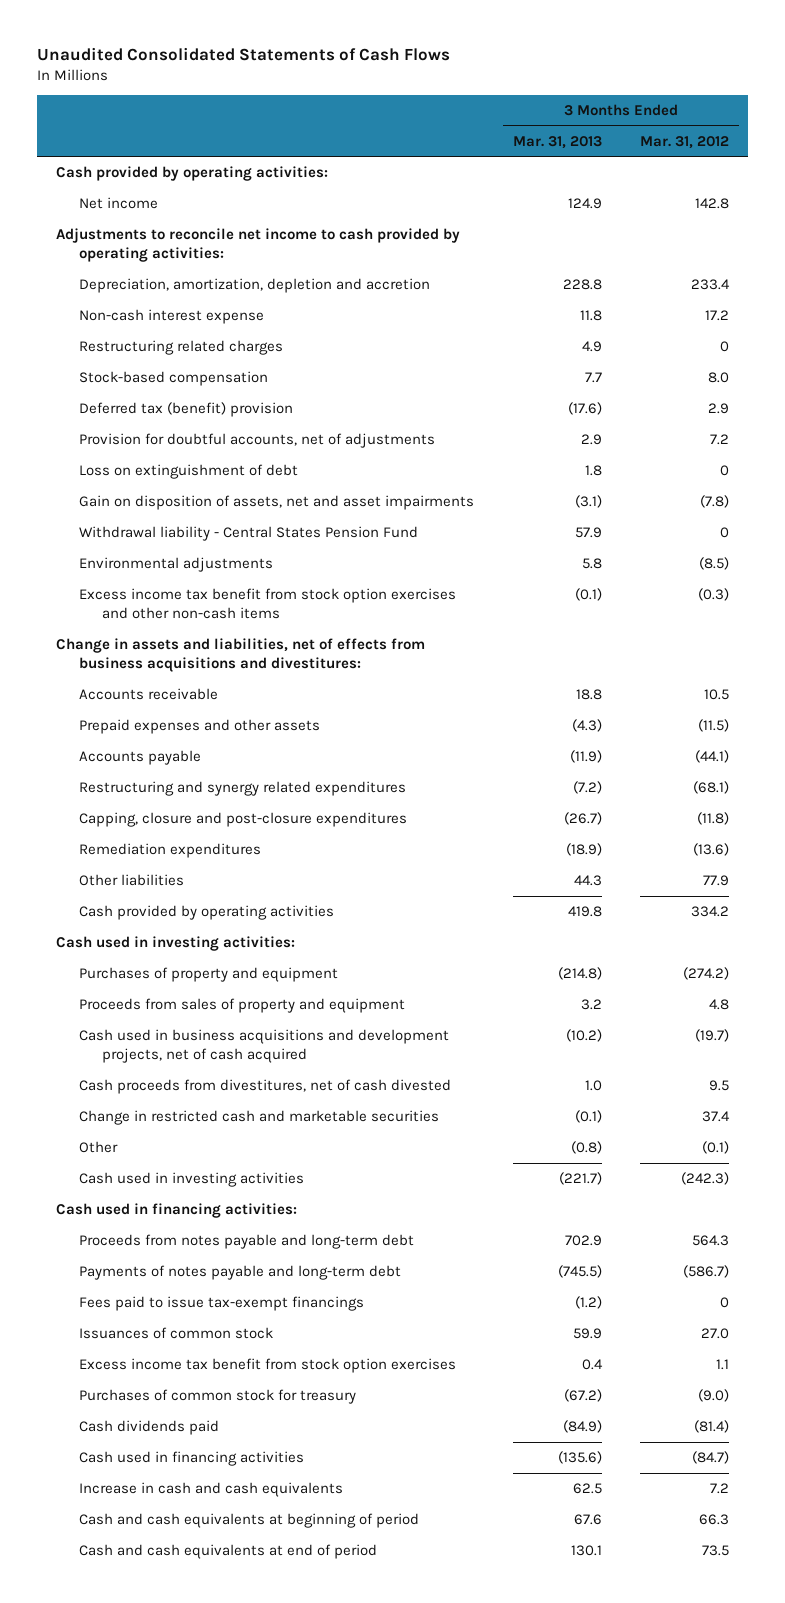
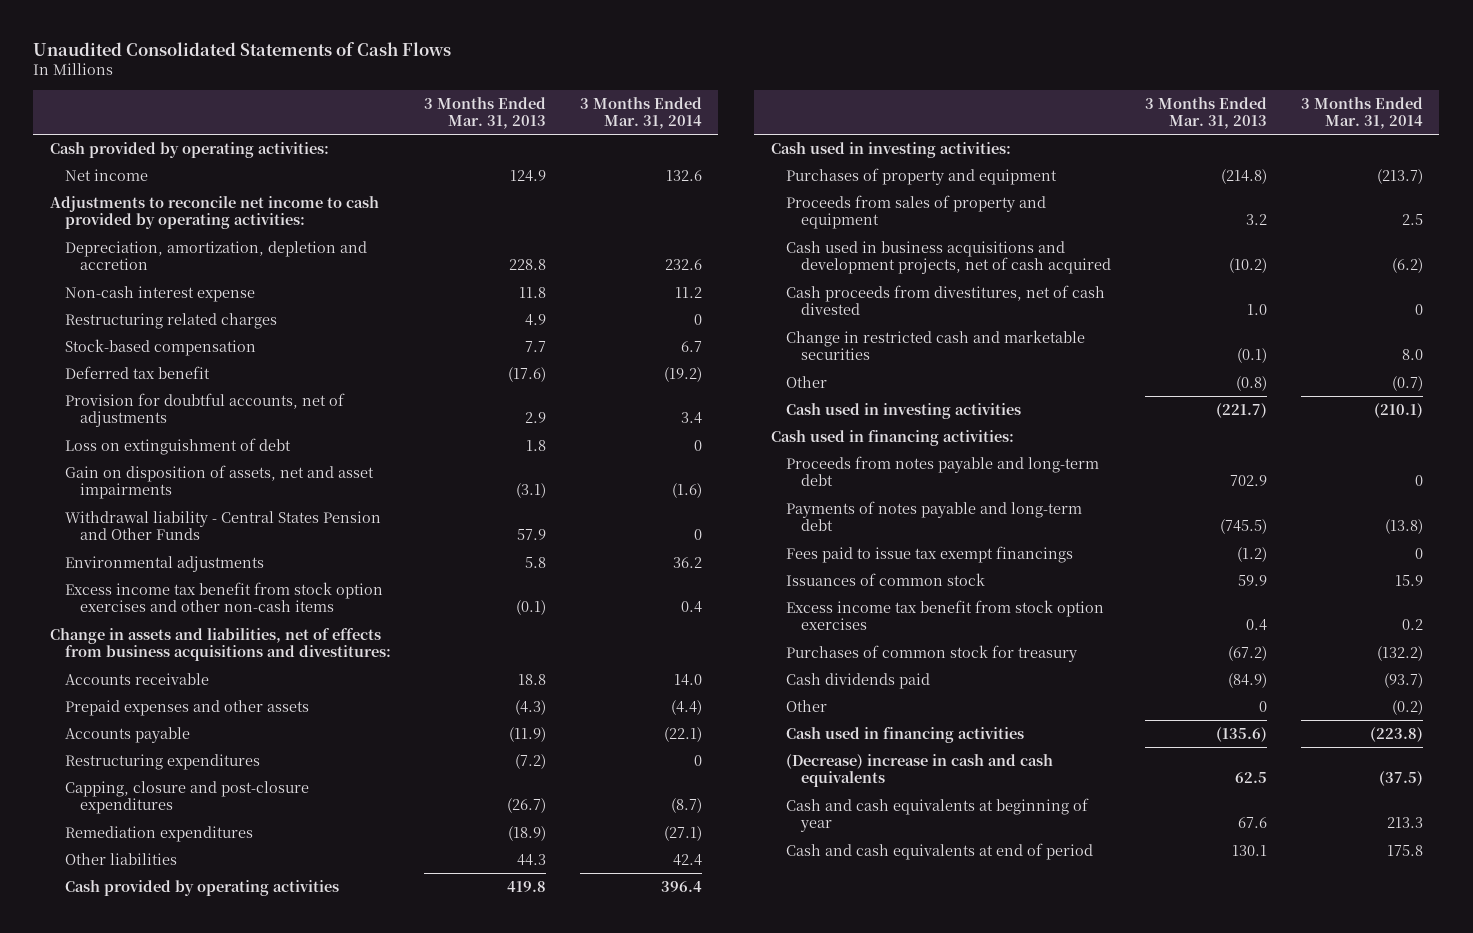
- | 3 Months Ended Mar. 31, 2013 | 3 Months Ended Mar. 31, 2012
+ | 3 Months Ended Mar. 31, 2013 | 3 Months Ended Mar. 31, 2014
- Deferred tax (benefit) provision | (17.6) | 2.9
+ Deferred tax benefit | (17.6) | (19.2)
- Withdrawal liability - Central States Pension Fund | 57.9 | 0
+ Withdrawal liability - Central States Pension and Other Funds | 57.9 | 0
- Restructuring and synergy related expenditures | (7.2) | (68.1)
+ Restructuring expenditures | (7.2) | 0
- Fees paid to issue tax-exempt financings | (1.2) | 0
+ Fees paid to issue tax exempt financings | (1.2) | 0
+ Other | 0 | (0.2)
- Increase in cash and cash equivalents | 62.5 | 7.2
- Cash and cash equivalents at beginning of period | 67.6 | 66.3
+ (Decrease) increase in cash and cash equivalents | 62.5 | (37.5)
+ Cash and cash equivalents at beginning of year | 67.6 | 213.3

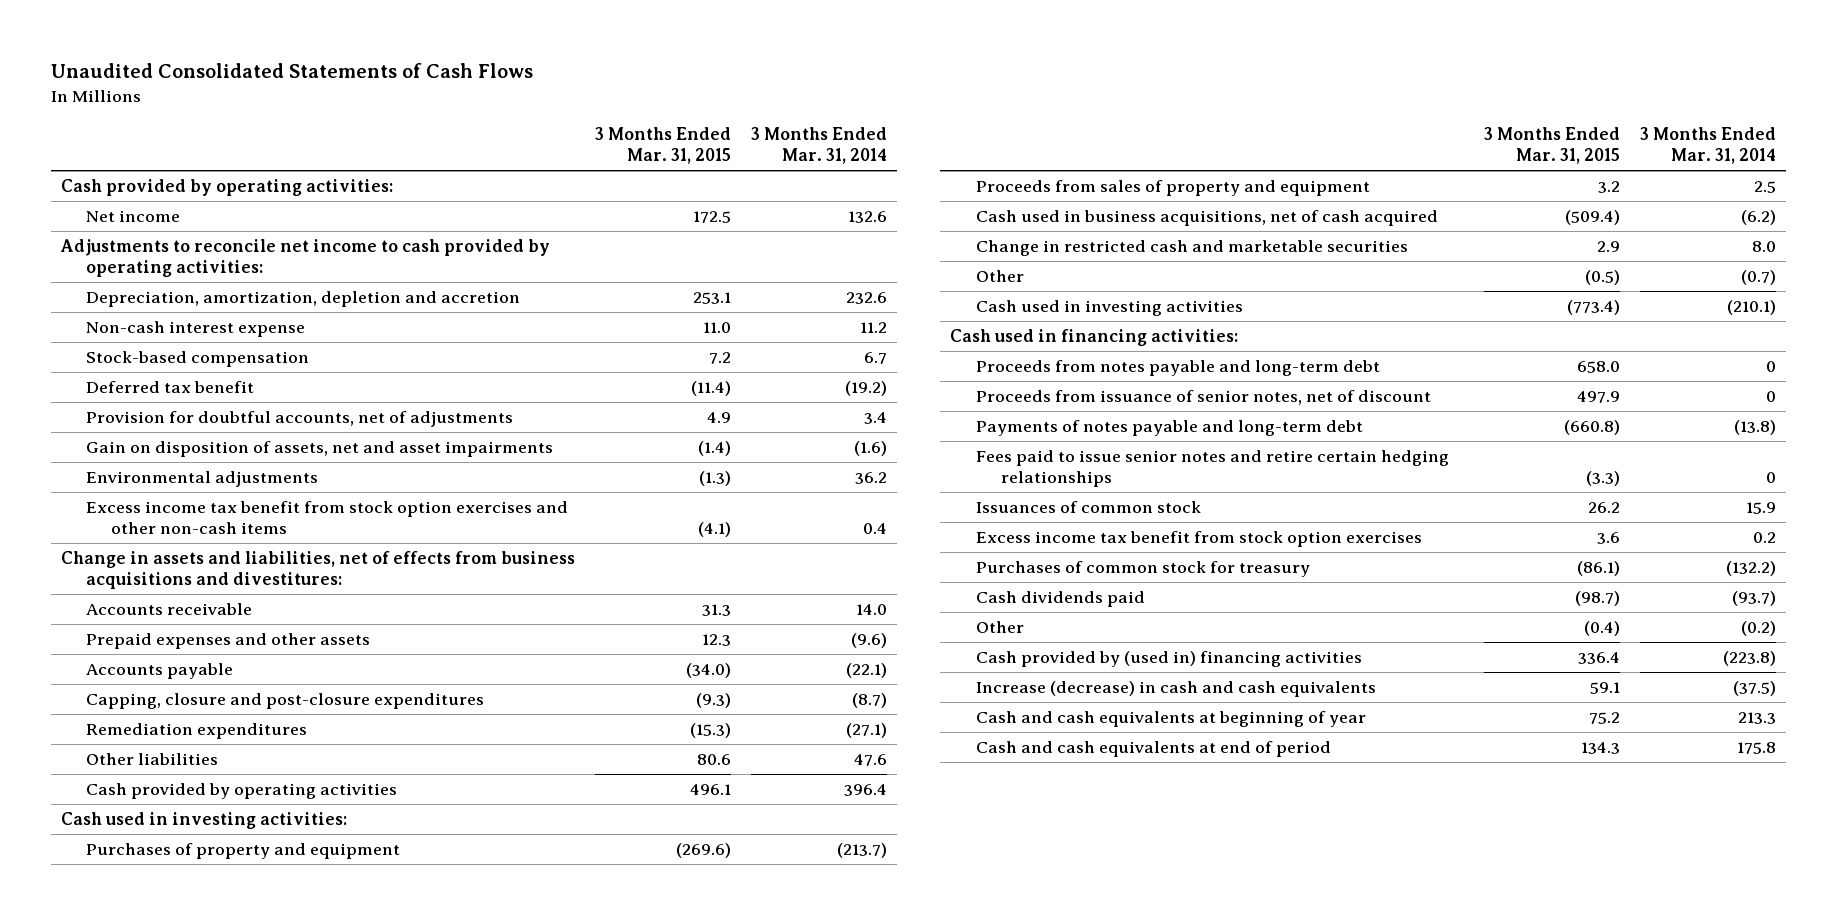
- | 3 Months Ended Mar. 31, 2013 | 3 Months Ended Mar. 31, 2014
+ | 3 Months Ended Mar. 31, 2015 | 3 Months Ended Mar. 31, 2014
- Restructuring related charges | 4.9 | 0
- Loss on extinguishment of debt | 1.8 | 0
- Withdrawal liability - Central States Pension and Other Funds | 57.9 | 0
- Prepaid expenses and other assets | (4.3) | (4.4)
+ Prepaid expenses and other assets | 12.3 | (9.6)
- Restructuring expenditures | (7.2) | 0
- Other liabilities | 44.3 | 42.4
+ Other liabilities | 80.6 | 47.6
- Cash used in business acquisitions and development projects, net of cash acquired | (10.2) | (6.2)
- Cash proceeds from divestitures, net of cash divested | 1.0 | 0
+ Cash used in business acquisitions, net of cash acquired | (509.4) | (6.2)
+ Proceeds from issuance of senior notes, net of discount | 497.9 | 0
- Fees paid to issue tax exempt financings | (1.2) | 0
+ Fees paid to issue senior notes and retire certain hedging relationships | (3.3) | 0
- Cash used in financing activities | (135.6) | (223.8)
- (Decrease) increase in cash and cash equivalents | 62.5 | (37.5)
+ Cash provided by (used in) financing activities | 336.4 | (223.8)
+ Increase (decrease) in cash and cash equivalents | 59.1 | (37.5)

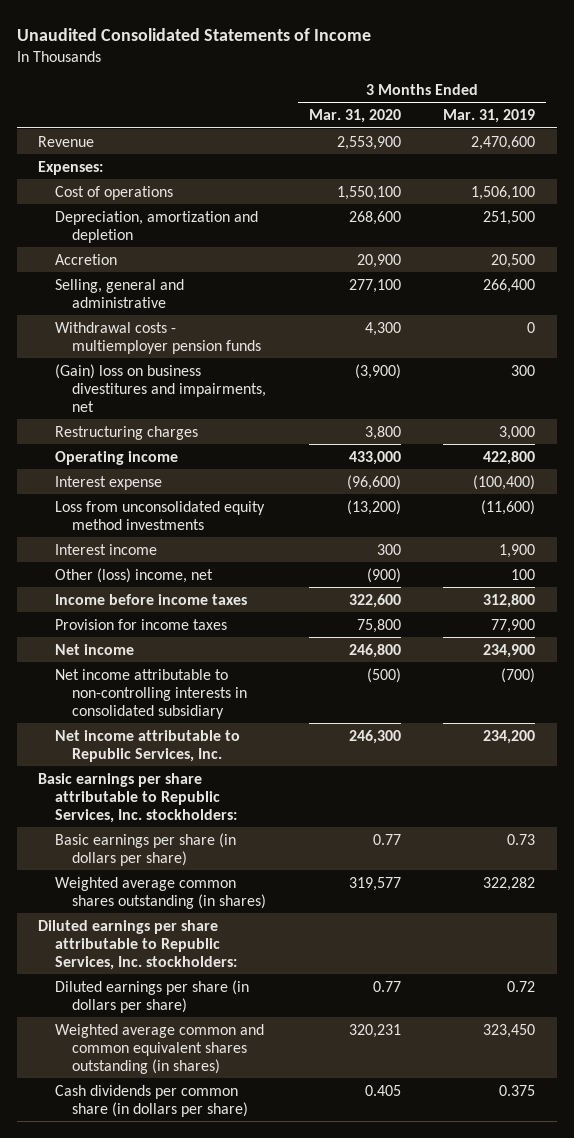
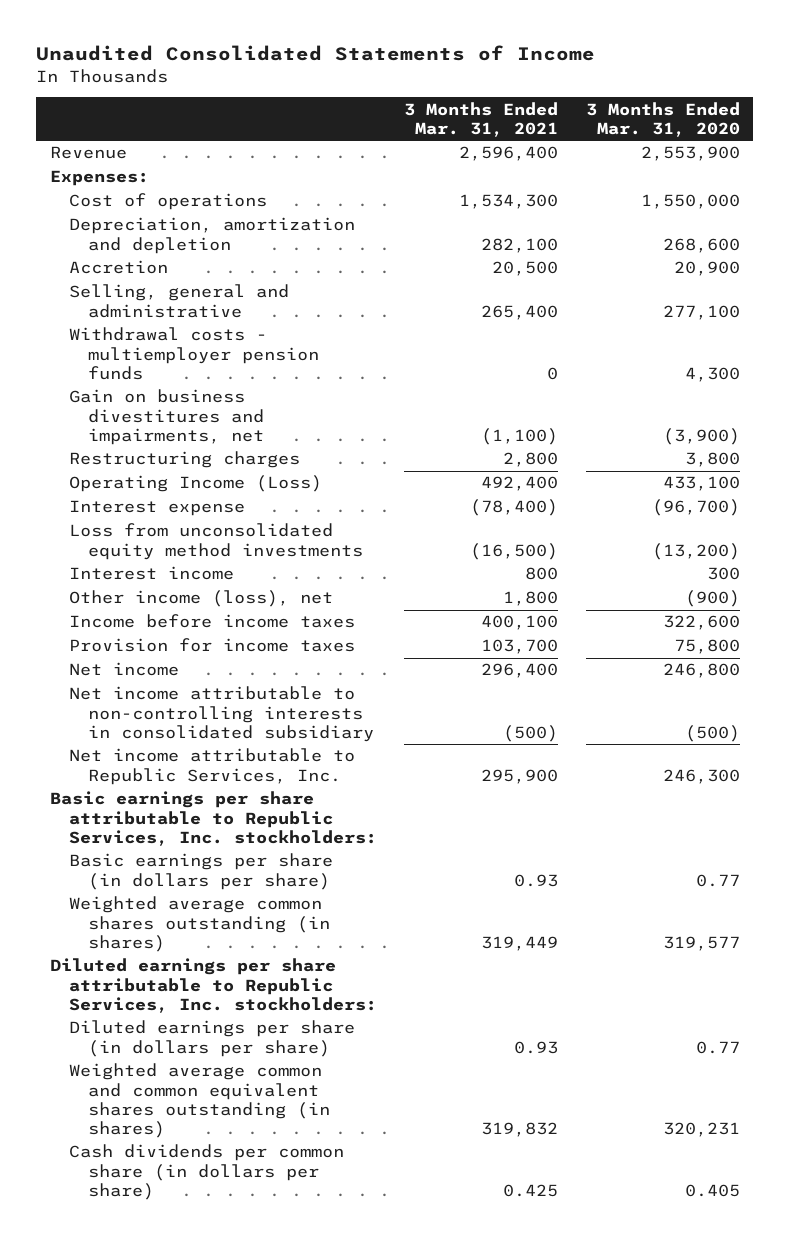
- | 3 Months Ended Mar. 31, 2020 | 3 Months Ended Mar. 31, 2019
+ | 3 Months Ended Mar. 31, 2021 | 3 Months Ended Mar. 31, 2020
- Cost of operations | 1,550,100 | 1,506,100
+ Cost of operations | 1,534,300 | 1,550,000
- (Gain) loss on business divestitures and impairments, net | (3,900) | 300
+ Gain on business divestitures and impairments, net | (1,100) | (3,900)
- Operating income | 433,000 | 422,800
- Interest expense | (96,600) | (100,400)
+ Operating Income (Loss) | 492,400 | 433,100
+ Interest expense | (78,400) | (96,700)
- Other (loss) income, net | (900) | 100
+ Other income (loss), net | 1,800 | (900)

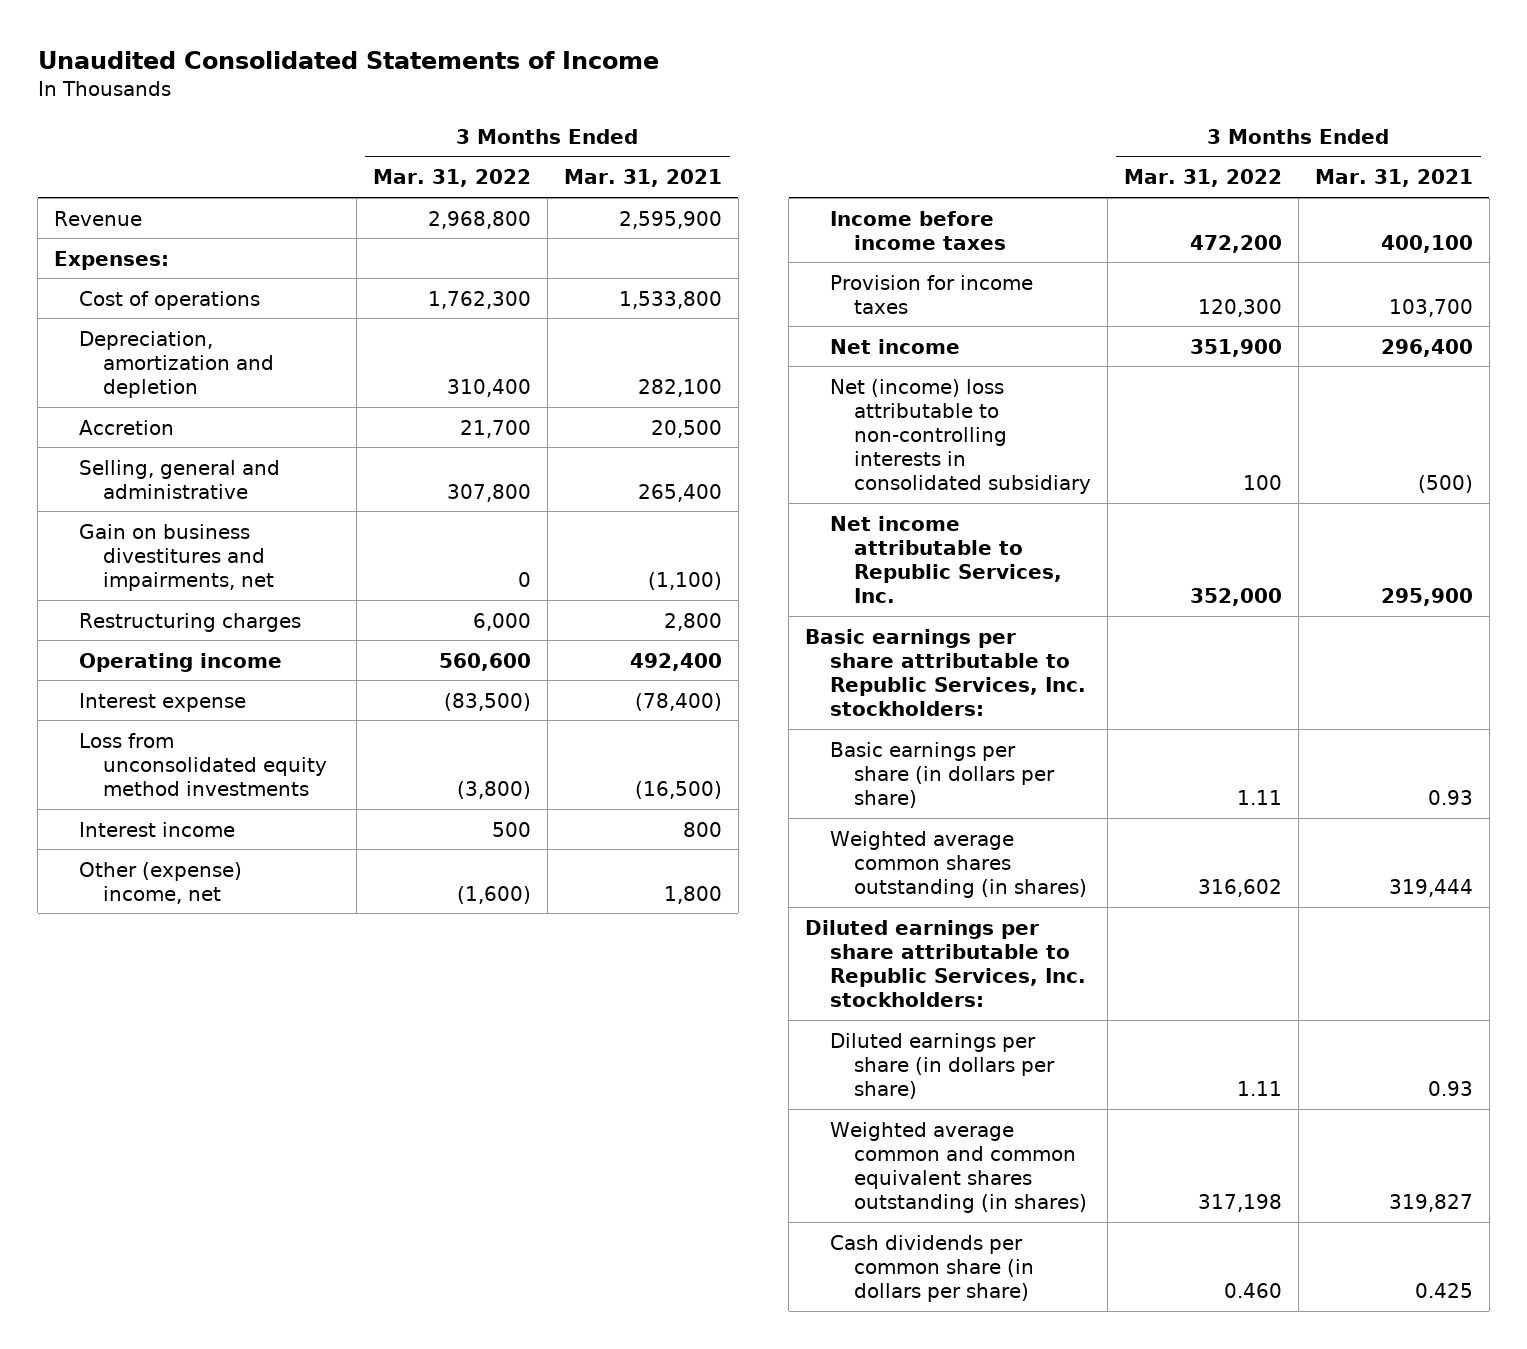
- | 3 Months Ended Mar. 31, 2021 | 3 Months Ended Mar. 31, 2020
+ | 3 Months Ended Mar. 31, 2022 | 3 Months Ended Mar. 31, 2021
- Revenue | 2,596,400 | 2,553,900
+ Revenue | 2,968,800 | 2,595,900
- Cost of operations | 1,534,300 | 1,550,000
+ Cost of operations | 1,762,300 | 1,533,800
- Withdrawal costs - multiemployer pension funds | 0 | 4,300
- Operating Income (Loss) | 492,400 | 433,100
+ Operating income | 560,600 | 492,400
- Other income (loss), net | 1,800 | (900)
+ Other (expense) income, net | (1,600) | 1,800
- Net income attributable to non-controlling interests in consolidated subsidiary | (500) | (500)
+ Net (income) loss attributable to non-controlling interests in consolidated subsidiary | 100 | (500)
- Weighted average common shares outstanding (in shares) | 319,449 | 319,577
+ Weighted average common shares outstanding (in shares) | 316,602 | 319,444
- Weighted average common and common equivalent shares outstanding (in shares) | 319,832 | 320,231
+ Weighted average common and common equivalent shares outstanding (in shares) | 317,198 | 319,827

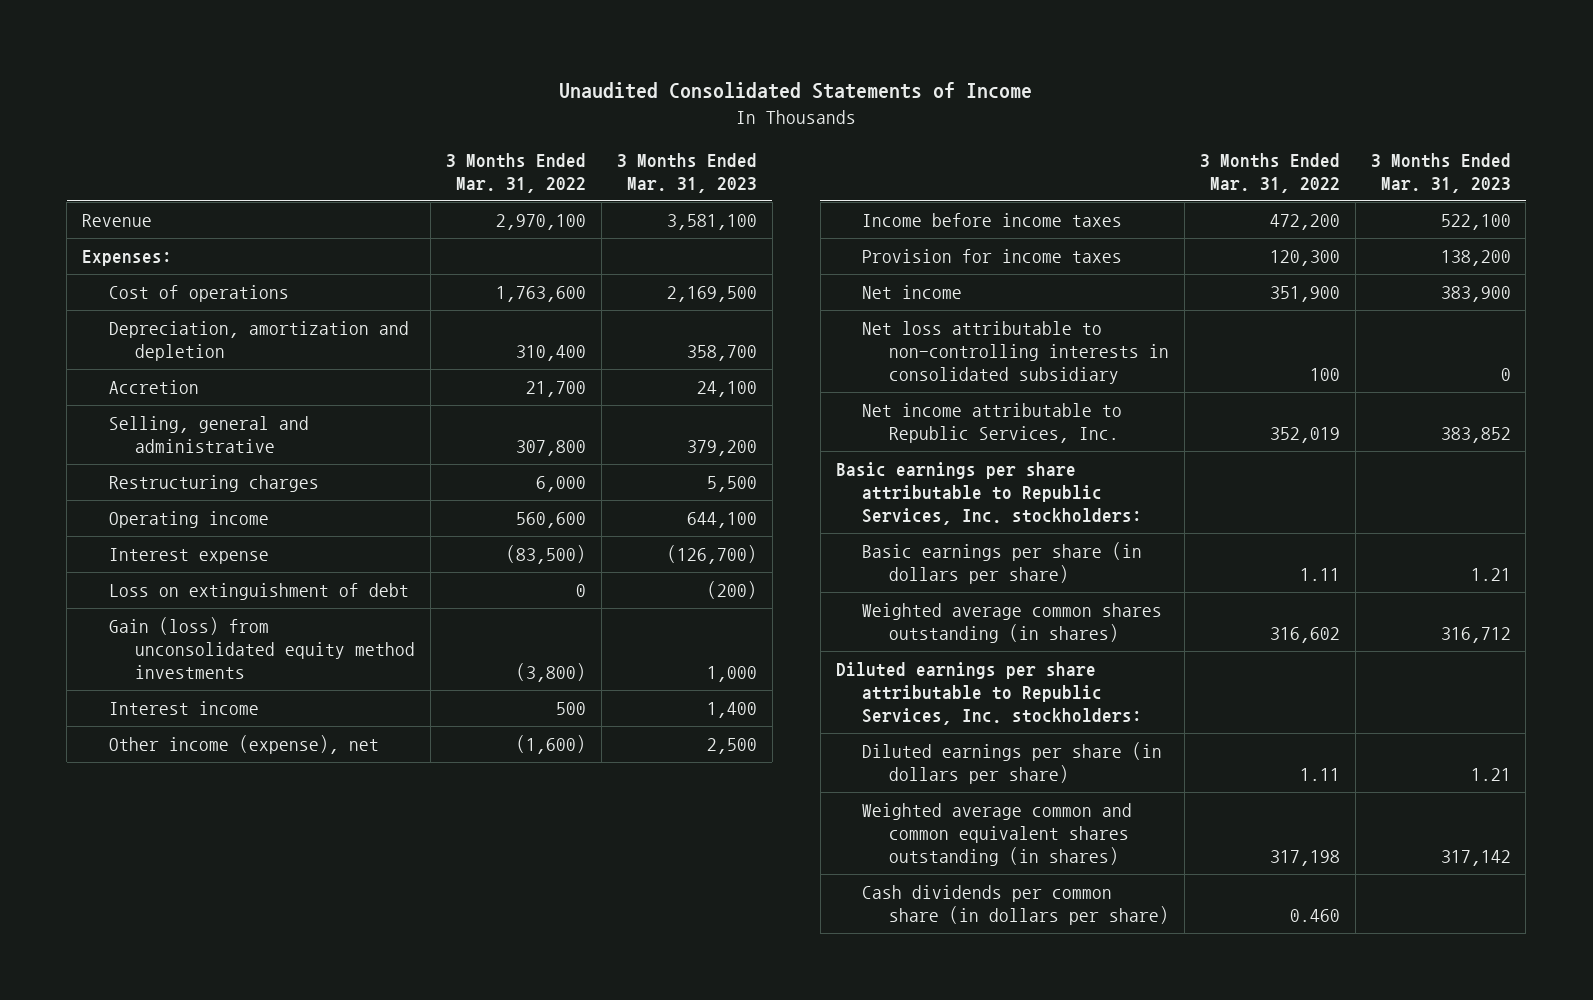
- | 3 Months Ended Mar. 31, 2022 | 3 Months Ended Mar. 31, 2021
+ | 3 Months Ended Mar. 31, 2022 | 3 Months Ended Mar. 31, 2023
- Revenue | 2,968,800 | 2,595,900
+ Revenue | 2,970,100 | 3,581,100
- Cost of operations | 1,762,300 | 1,533,800
+ Cost of operations | 1,763,600 | 2,169,500
- Gain on business divestitures and impairments, net | 0 | (1,100)
- Loss from unconsolidated equity method investments | (3,800) | (16,500)
+ Loss on extinguishment of debt | 0 | (200)
+ Gain (loss) from unconsolidated equity method investments | (3,800) | 1,000
- Other (expense) income, net | (1,600) | 1,800
+ Other income (expense), net | (1,600) | 2,500
- Net (income) loss attributable to non-controlling interests in consolidated subsidiary | 100 | (500)
- Net income attributable to Republic Services, Inc. | 352,000 | 295,900
+ Net loss attributable to non-controlling interests in consolidated subsidiary | 100 | 0
+ Net income attributable to Republic Services, Inc. | 352,019 | 383,852

